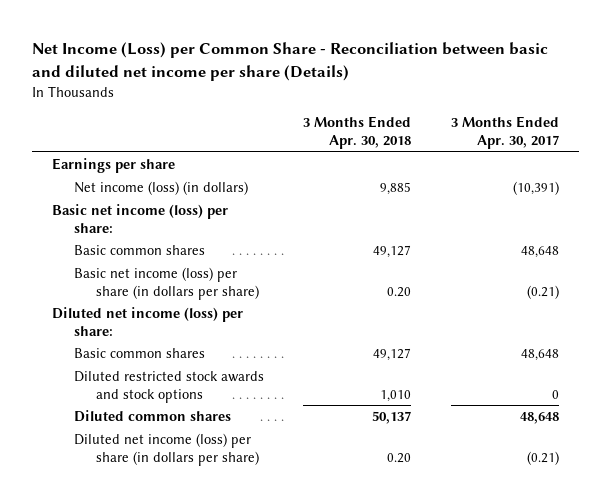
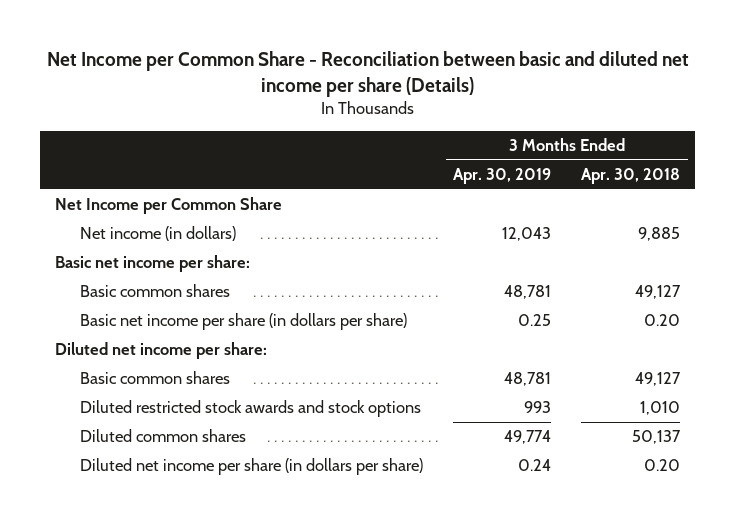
- Net Income (Loss) per Common Share - Reconciliation between basic and diluted net income per share (Details)
+ Net Income per Common Share - Reconciliation between basic and diluted net income per share (Details)
- | 3 Months Ended Apr. 30, 2018 | 3 Months Ended Apr. 30, 2017
+ | 3 Months Ended Apr. 30, 2019 | 3 Months Ended Apr. 30, 2018
- Earnings per share
- Net income (loss) (in dollars) | 9,885 | (10,391)
- Basic net income (loss) per share:
+ Net Income per Common Share
+ Net income (in dollars) | 12,043 | 9,885
+ Basic net income per share:
- Basic net income (loss) per share (in dollars per share) | 0.20 | (0.21)
- Diluted net income (loss) per share:
+ Basic net income per share (in dollars per share) | 0.25 | 0.20
+ Diluted net income per share:
- Diluted net income (loss) per share (in dollars per share) | 0.20 | (0.21)
+ Diluted net income per share (in dollars per share) | 0.24 | 0.20

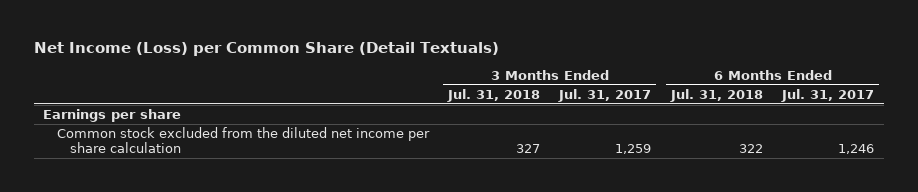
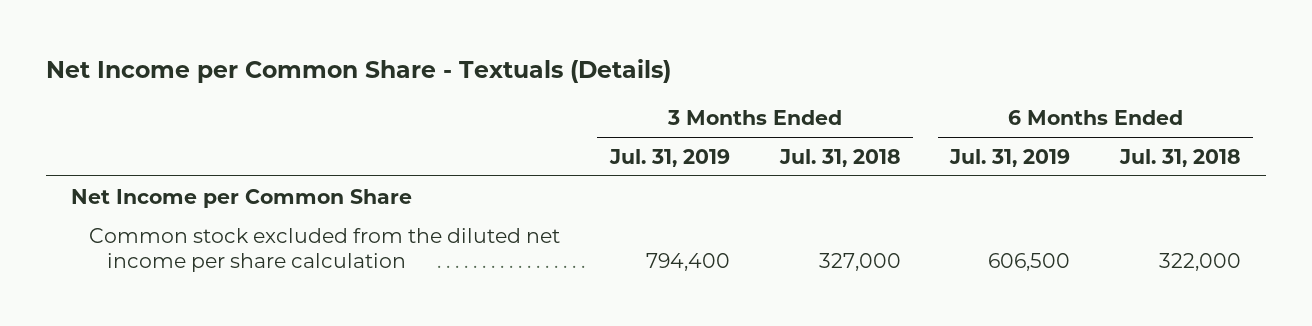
- Net Income (Loss) per Common Share (Detail Textuals)
+ Net Income per Common Share - Textuals (Details)
- | 3 Months Ended Jul. 31, 2018 | 3 Months Ended Jul. 31, 2017 | 6 Months Ended Jul. 31, 2018 | 6 Months Ended Jul. 31, 2017
+ | 3 Months Ended Jul. 31, 2019 | 3 Months Ended Jul. 31, 2018 | 6 Months Ended Jul. 31, 2019 | 6 Months Ended Jul. 31, 2018
- Earnings per share
- Common stock excluded from the diluted net income per share calculation | 327 | 1,259 | 322 | 1,246
+ Net Income per Common Share
+ Common stock excluded from the diluted net income per share calculation | 794,400 | 327,000 | 606,500 | 322,000

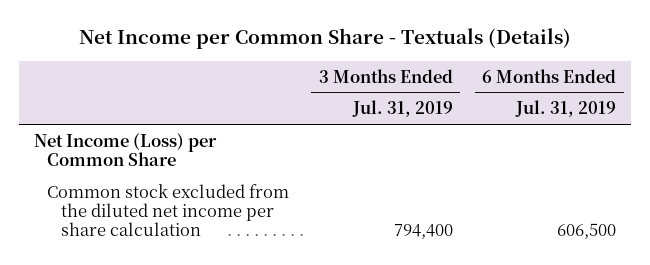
- | 3 Months Ended Jul. 31, 2019 | 3 Months Ended Jul. 31, 2018 | 6 Months Ended Jul. 31, 2019 | 6 Months Ended Jul. 31, 2018
+ | 3 Months Ended Jul. 31, 2019 | 6 Months Ended Jul. 31, 2019
- Net Income per Common Share
+ Net Income (Loss) per Common Share

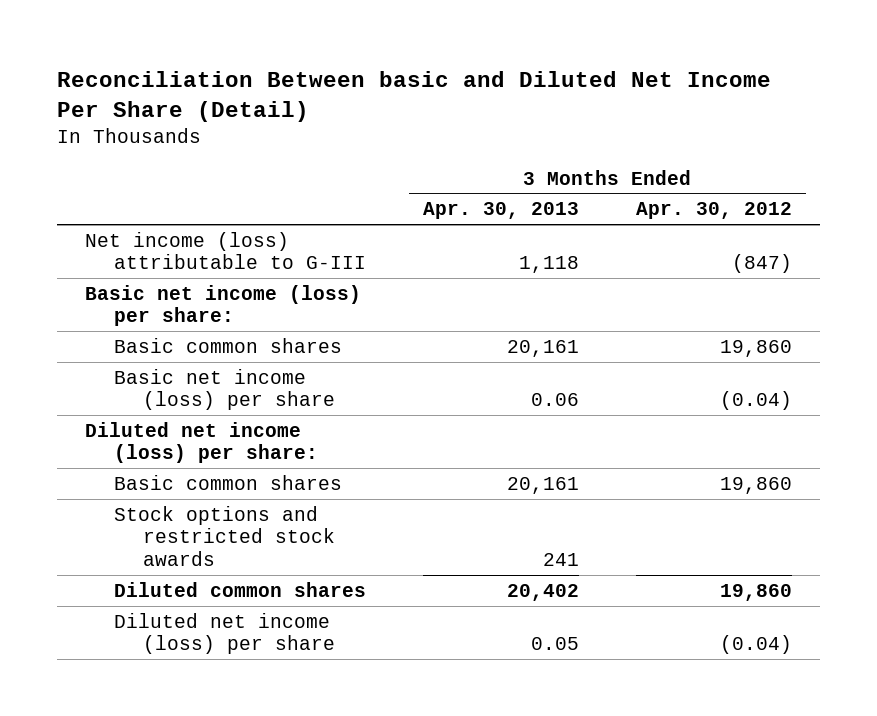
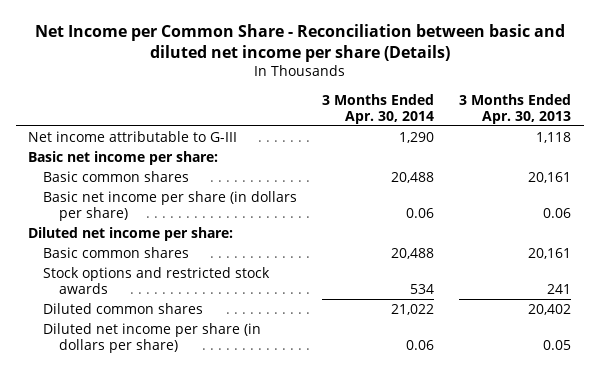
- Reconciliation Between basic and Diluted Net Income Per Share (Detail)
+ Net Income per Common Share - Reconciliation between basic and diluted net income per share (Details)
- | 3 Months Ended Apr. 30, 2013 | 3 Months Ended Apr. 30, 2012
+ | 3 Months Ended Apr. 30, 2014 | 3 Months Ended Apr. 30, 2013
- Net income (loss) attributable to G-III | 1,118 | (847)
- Basic net income (loss) per share:
+ Net income attributable to G-III | 1,290 | 1,118
+ Basic net income per share:
- Basic net income (loss) per share | 0.06 | (0.04)
- Diluted net income (loss) per share:
+ Basic net income per share (in dollars per share) | 0.06 | 0.06
+ Diluted net income per share:
- Diluted net income (loss) per share | 0.05 | (0.04)
+ Diluted net income per share (in dollars per share) | 0.06 | 0.05

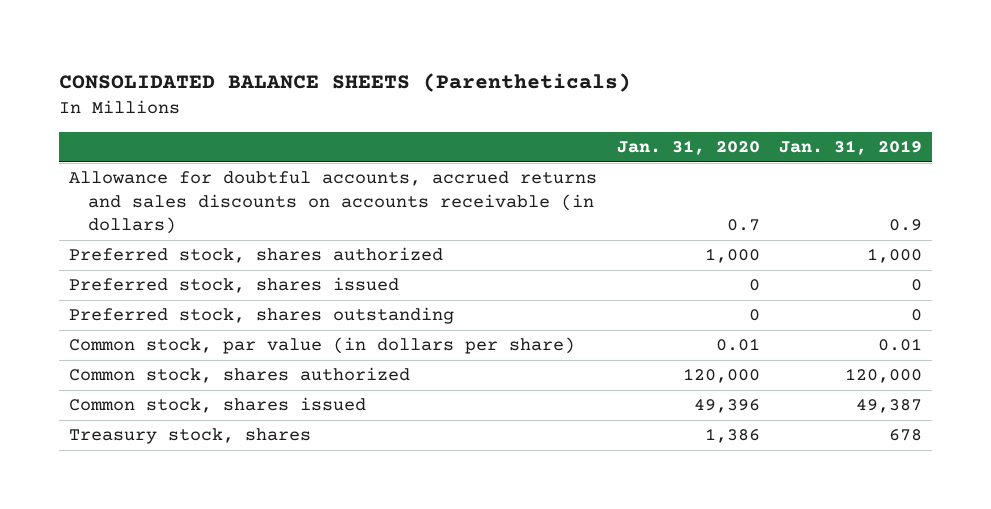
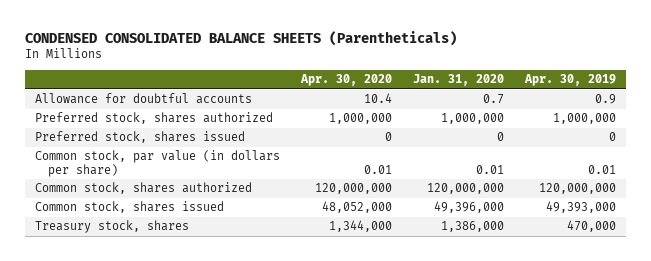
- CONSOLIDATED BALANCE SHEETS (Parentheticals)
+ CONDENSED CONSOLIDATED BALANCE SHEETS (Parentheticals)
- | Jan. 31, 2020 | Jan. 31, 2019
+ | Apr. 30, 2020 | Jan. 31, 2020 | Apr. 30, 2019
- Allowance for doubtful accounts, accrued returns and sales discounts on accounts receivable (in dollars) | 0.7 | 0.9
- Preferred stock, shares authorized | 1,000 | 1,000
+ Allowance for doubtful accounts | 10.4 | 0.7 | 0.9
+ Preferred stock, shares authorized | 1,000,000 | 1,000,000 | 1,000,000
- Preferred stock, shares outstanding | 0 | 0
- Common stock, shares authorized | 120,000 | 120,000
- Common stock, shares issued | 49,396 | 49,387
- Treasury stock, shares | 1,386 | 678
+ Common stock, shares authorized | 120,000,000 | 120,000,000 | 120,000,000
+ Common stock, shares issued | 48,052,000 | 49,396,000 | 49,393,000
+ Treasury stock, shares | 1,344,000 | 1,386,000 | 470,000

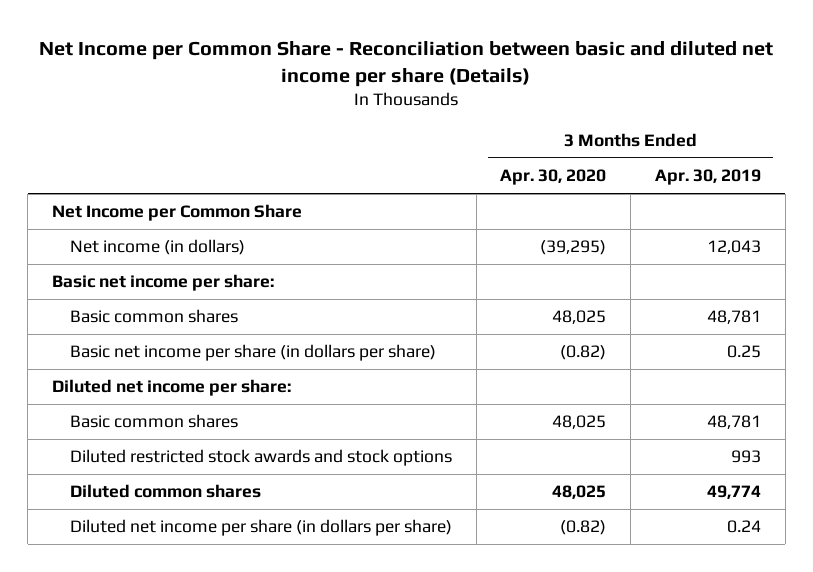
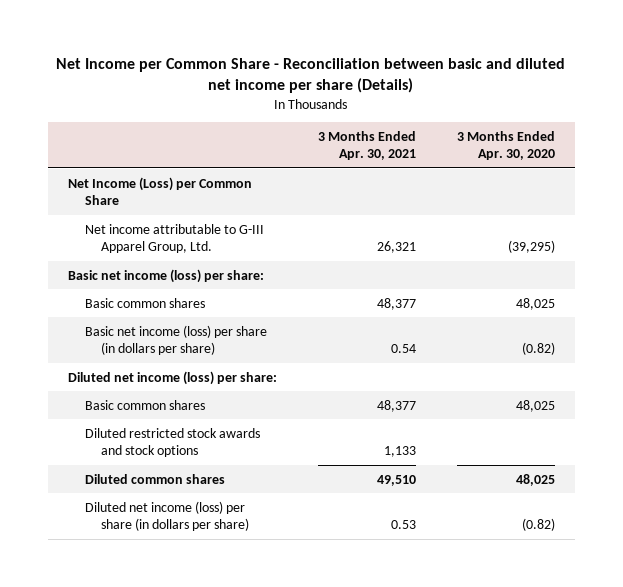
- | 3 Months Ended Apr. 30, 2020 | 3 Months Ended Apr. 30, 2019
+ | 3 Months Ended Apr. 30, 2021 | 3 Months Ended Apr. 30, 2020
- Net Income per Common Share
- Net income (in dollars) | (39,295) | 12,043
- Basic net income per share:
+ Net Income (Loss) per Common Share
+ Net income attributable to G-III Apparel Group, Ltd. | 26,321 | (39,295)
+ Basic net income (loss) per share:
- Basic net income per share (in dollars per share) | (0.82) | 0.25
- Diluted net income per share:
+ Basic net income (loss) per share (in dollars per share) | 0.54 | (0.82)
+ Diluted net income (loss) per share:
- Diluted net income per share (in dollars per share) | (0.82) | 0.24
+ Diluted net income (loss) per share (in dollars per share) | 0.53 | (0.82)

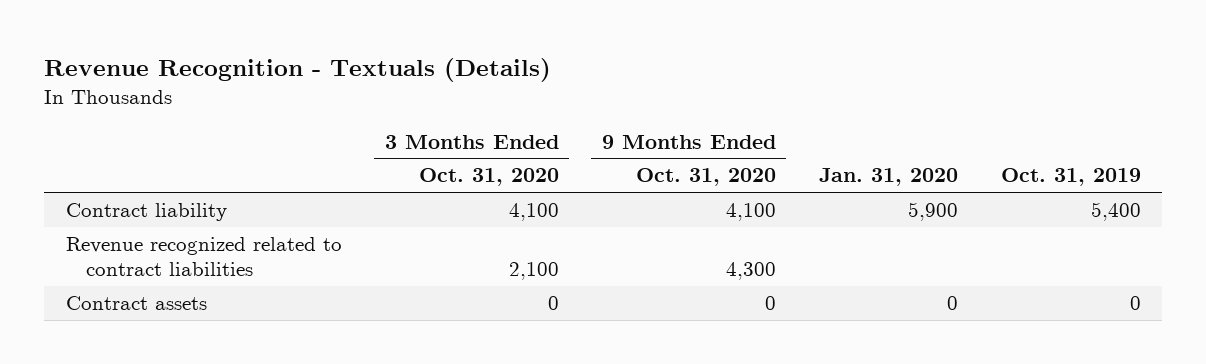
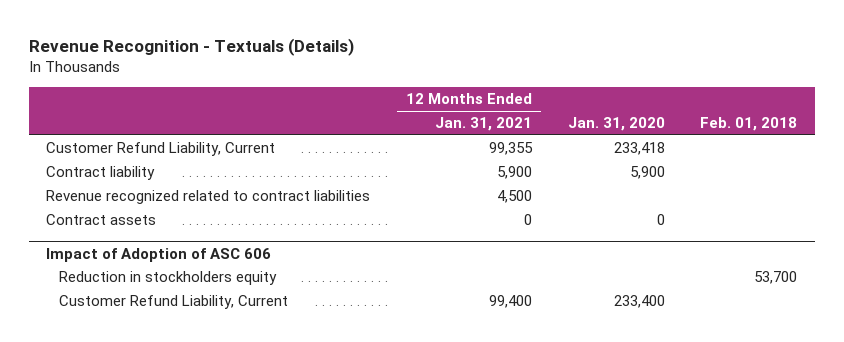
- | 3 Months Ended Oct. 31, 2020 | 9 Months Ended Oct. 31, 2020 | Jan. 31, 2020 | Oct. 31, 2019
+ | 12 Months Ended Jan. 31, 2021 | Jan. 31, 2020 | Feb. 01, 2018
+ Customer Refund Liability, Current | 99,355 | 233,418 |
+ Impact of Adoption of ASC 606
+ Reduction in stockholders equity | | | 53,700
+ Customer Refund Liability, Current | 99,400 | 233,400 |

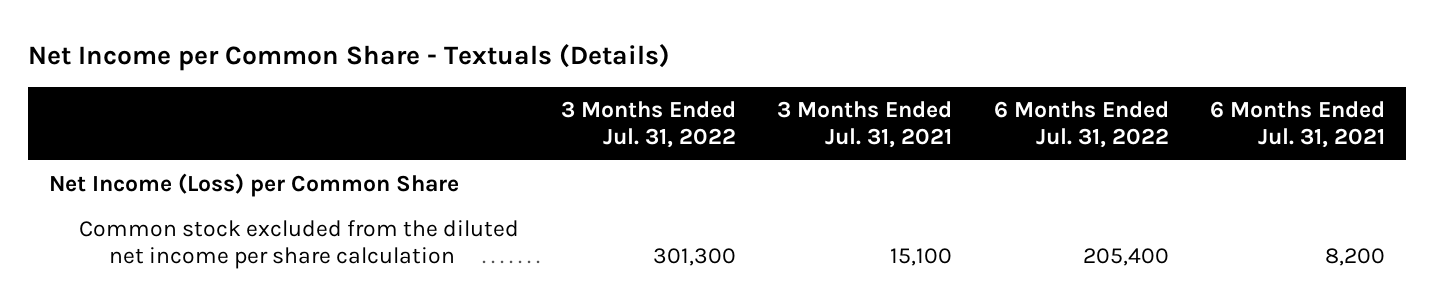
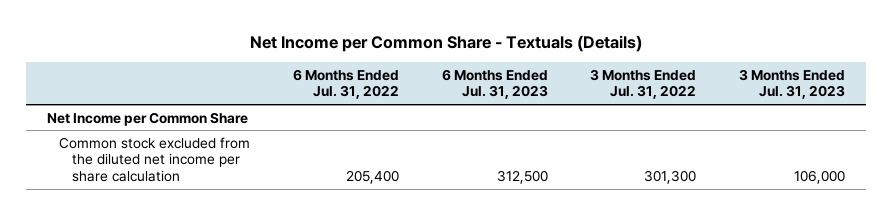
- | 3 Months Ended Jul. 31, 2022 | 3 Months Ended Jul. 31, 2021 | 6 Months Ended Jul. 31, 2022 | 6 Months Ended Jul. 31, 2021
+ | 6 Months Ended Jul. 31, 2022 | 6 Months Ended Jul. 31, 2023 | 3 Months Ended Jul. 31, 2022 | 3 Months Ended Jul. 31, 2023
- Net Income (Loss) per Common Share
+ Net Income per Common Share

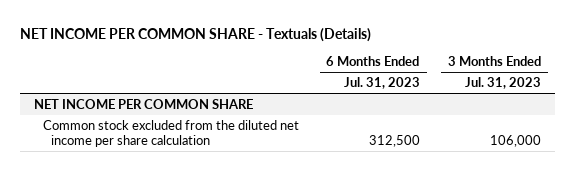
- Net Income per Common Share - Textuals (Details)
+ NET INCOME PER COMMON SHARE - Textuals (Details)
- | 6 Months Ended Jul. 31, 2022 | 6 Months Ended Jul. 31, 2023 | 3 Months Ended Jul. 31, 2022 | 3 Months Ended Jul. 31, 2023
+ | 6 Months Ended Jul. 31, 2023 | 3 Months Ended Jul. 31, 2023
- Net Income per Common Share
+ NET INCOME PER COMMON SHARE

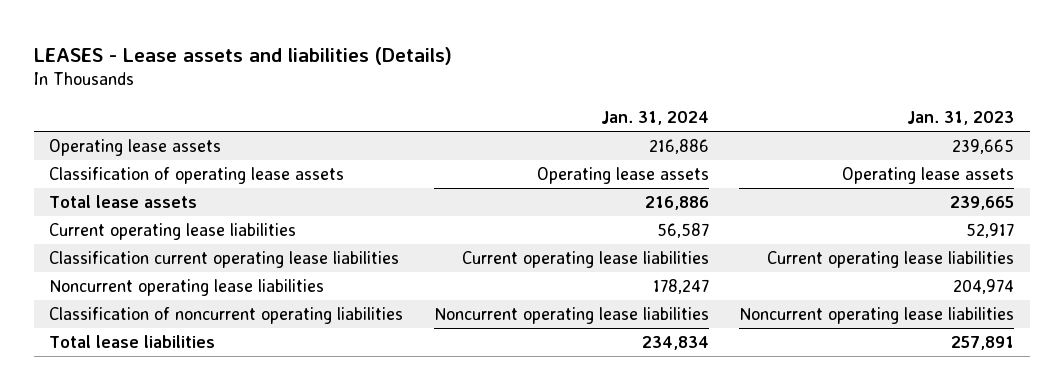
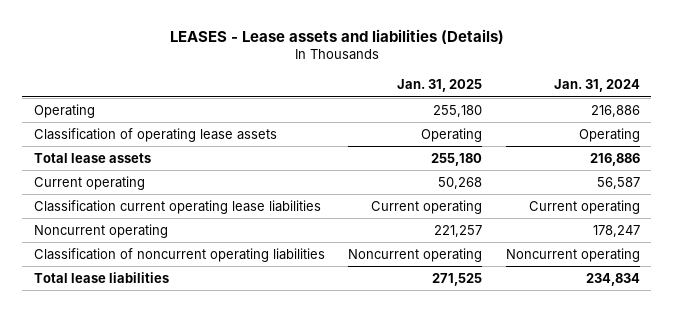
- | Jan. 31, 2024 | Jan. 31, 2023
+ | Jan. 31, 2025 | Jan. 31, 2024
- Operating lease assets | 216,886 | 239,665
- Classification of operating lease assets | Operating lease assets | Operating lease assets
+ Operating | 255,180 | 216,886
+ Classification of operating lease assets | Operating | Operating
- Current operating lease liabilities | 56,587 | 52,917
- Classification current operating lease liabilities | Current operating lease liabilities | Current operating lease liabilities
- Noncurrent operating lease liabilities | 178,247 | 204,974
- Classification of noncurrent operating liabilities | Noncurrent operating lease liabilities | Noncurrent operating lease liabilities
+ Current operating | 50,268 | 56,587
+ Classification current operating lease liabilities | Current operating | Current operating
+ Noncurrent operating | 221,257 | 178,247
+ Classification of noncurrent operating liabilities | Noncurrent operating | Noncurrent operating

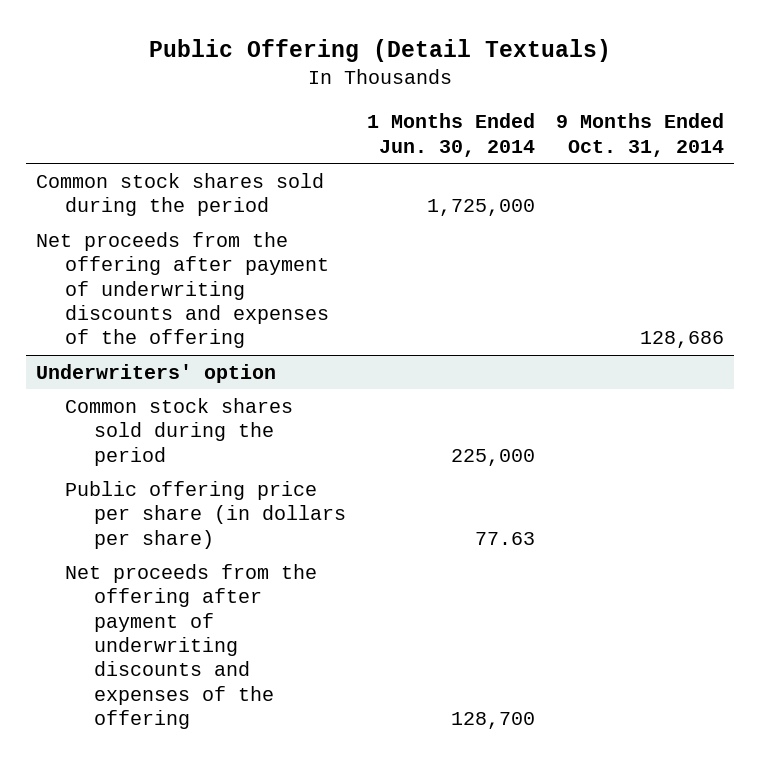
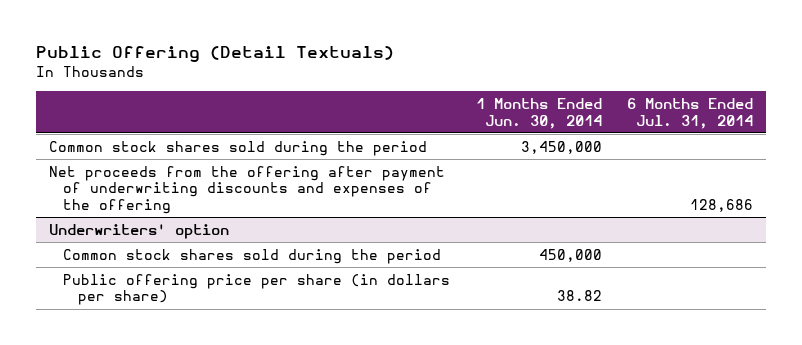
- | 1 Months Ended Jun. 30, 2014 | 9 Months Ended Oct. 31, 2014
+ | 1 Months Ended Jun. 30, 2014 | 6 Months Ended Jul. 31, 2014
- Common stock shares sold during the period | 1,725,000 |
+ Common stock shares sold during the period | 3,450,000 |
@ Underwriters' option
- Common stock shares sold during the period | 225,000 |
- Public offering price per share (in dollars per share) | 77.63 |
- Net proceeds from the offering after payment of underwriting discounts and expenses of the offering | 128,700 |
+ Common stock shares sold during the period | 450,000 |
+ Public offering price per share (in dollars per share) | 38.82 |

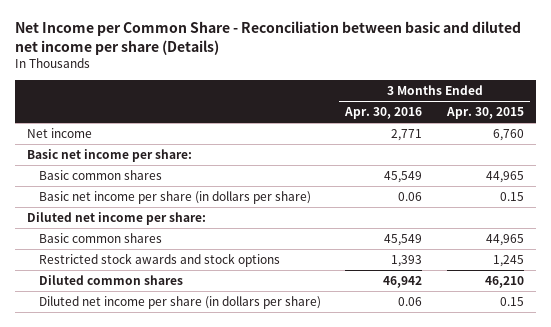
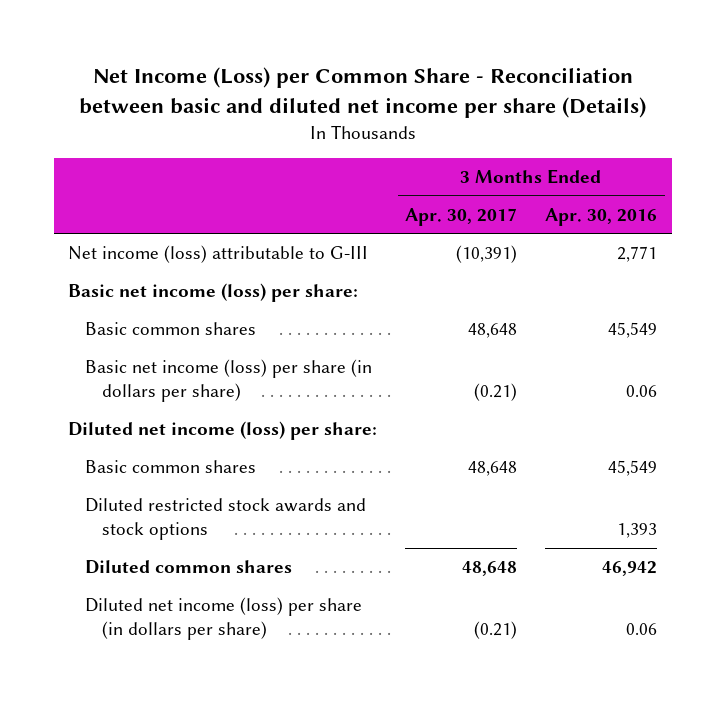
- Net Income per Common Share - Reconciliation between basic and diluted net income per share (Details)
+ Net Income (Loss) per Common Share - Reconciliation between basic and diluted net income per share (Details)
- | 3 Months Ended Apr. 30, 2016 | 3 Months Ended Apr. 30, 2015
+ | 3 Months Ended Apr. 30, 2017 | 3 Months Ended Apr. 30, 2016
- Net income | 2,771 | 6,760
- Basic net income per share:
+ Net income (loss) attributable to G-III | (10,391) | 2,771
+ Basic net income (loss) per share:
- Basic net income per share (in dollars per share) | 0.06 | 0.15
- Diluted net income per share:
+ Basic net income (loss) per share (in dollars per share) | (0.21) | 0.06
+ Diluted net income (loss) per share:
- Restricted stock awards and stock options | 1,393 | 1,245
+ Diluted restricted stock awards and stock options | | 1,393
- Diluted net income per share (in dollars per share) | 0.06 | 0.15
+ Diluted net income (loss) per share (in dollars per share) | (0.21) | 0.06

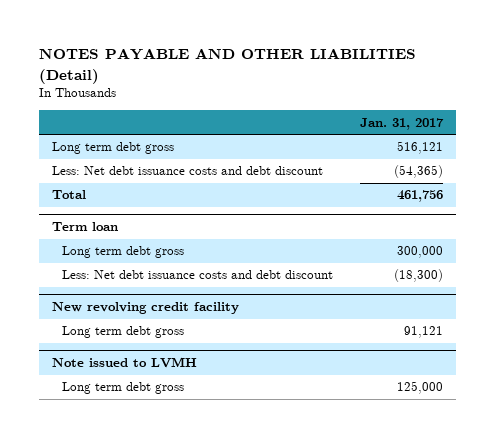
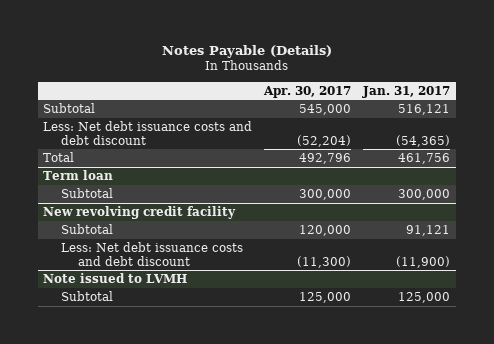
- NOTES PAYABLE AND OTHER LIABILITIES (Detail)
+ Notes Payable (Details)
- | Jan. 31, 2017
+ | Apr. 30, 2017 | Jan. 31, 2017
- Long term debt gross | 516,121
+ Subtotal | 545,000 | 516,121
@ Term loan
- Long term debt gross | 300,000
- Less: Net debt issuance costs and debt discount | (18,300)
+ Subtotal | 300,000 | 300,000
@ New revolving credit facility
- Long term debt gross | 91,121
+ Subtotal | 120,000 | 91,121
+ Less: Net debt issuance costs and debt discount | (11,300) | (11,900)
@ Note issued to LVMH
- Long term debt gross | 125,000
+ Subtotal | 125,000 | 125,000

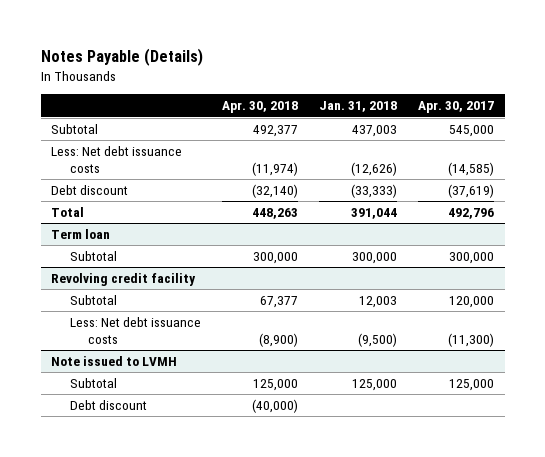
- | Apr. 30, 2017 | Jan. 31, 2017
+ | Apr. 30, 2018 | Jan. 31, 2018 | Apr. 30, 2017
- Less: Net debt issuance costs and debt discount | (52,204) | (54,365)
+ Less: Net debt issuance costs | (11,974) | (12,626) | (14,585)
+ Debt discount | (32,140) | (33,333) | (37,619)
- New revolving credit facility
+ Revolving credit facility
- Less: Net debt issuance costs and debt discount | (11,300) | (11,900)
+ Less: Net debt issuance costs | (8,900) | (9,500) | (11,300)
@ Note issued to LVMH
+ Debt discount | (40,000) | |

